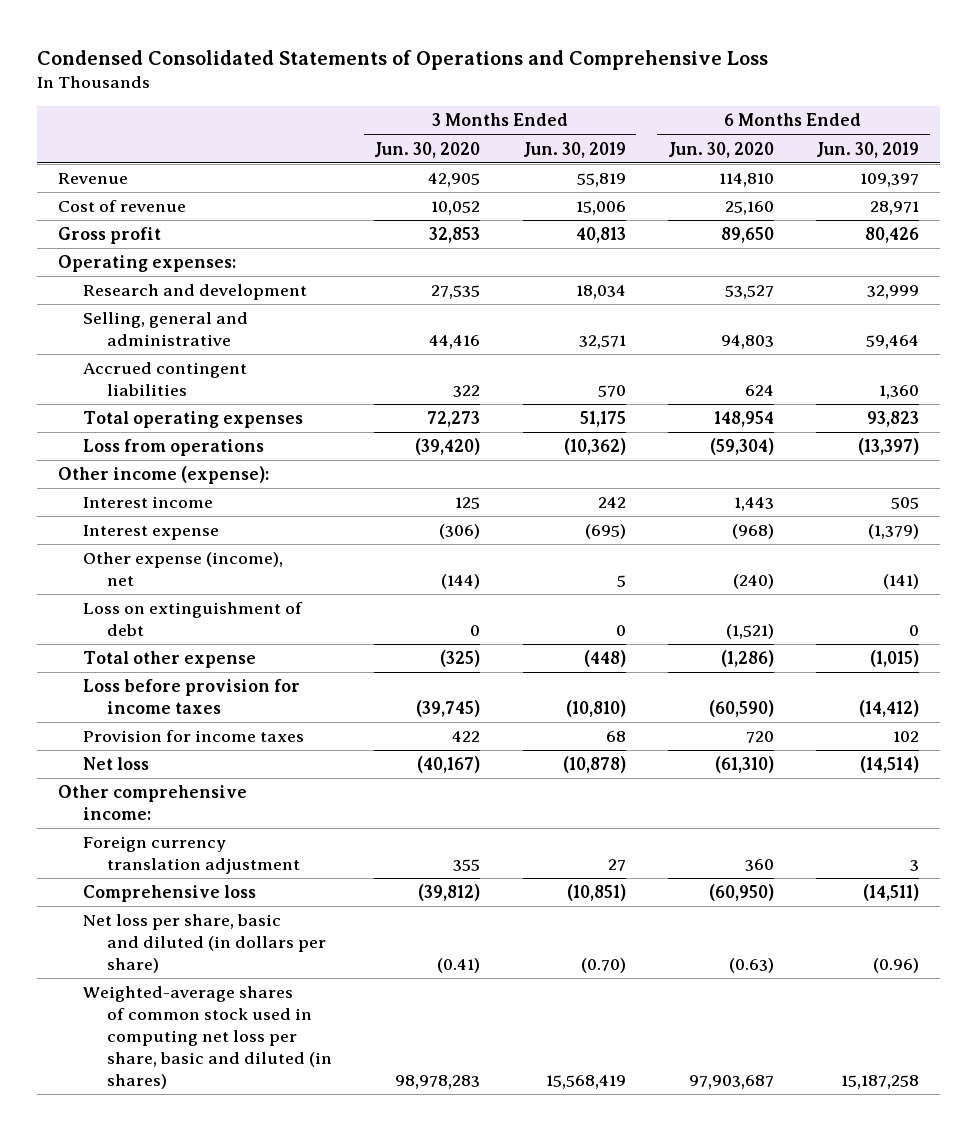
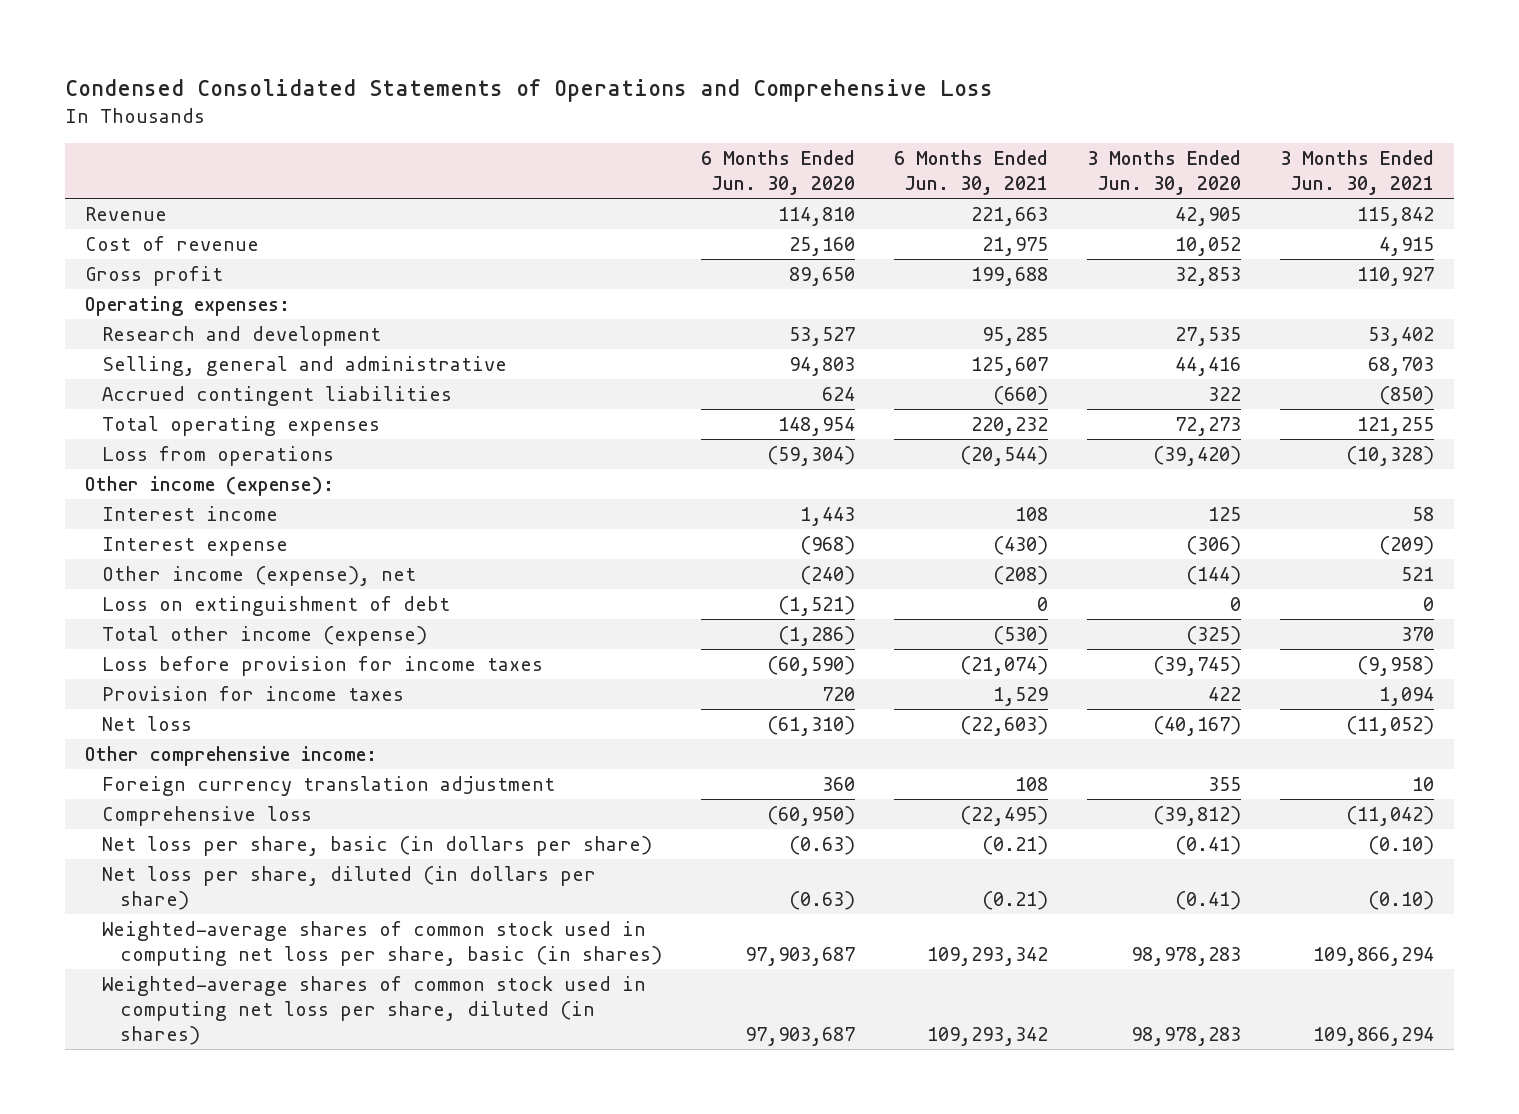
- | 3 Months Ended Jun. 30, 2020 | 3 Months Ended Jun. 30, 2019 | 6 Months Ended Jun. 30, 2020 | 6 Months Ended Jun. 30, 2019
+ | 6 Months Ended Jun. 30, 2020 | 6 Months Ended Jun. 30, 2021 | 3 Months Ended Jun. 30, 2020 | 3 Months Ended Jun. 30, 2021
- Other expense (income), net | (144) | 5 | (240) | (141)
+ Other income (expense), net | (240) | (208) | (144) | 521
- Total other expense | (325) | (448) | (1,286) | (1,015)
+ Total other income (expense) | (1,286) | (530) | (325) | 370
- Net loss per share, basic and diluted (in dollars per share) | (0.41) | (0.70) | (0.63) | (0.96)
- Weighted-average shares of common stock used in computing net loss per share, basic and diluted (in shares) | 98,978,283 | 15,568,419 | 97,903,687 | 15,187,258
+ Net loss per share, basic (in dollars per share) | (0.63) | (0.21) | (0.41) | (0.10)
+ Net loss per share, diluted (in dollars per share) | (0.63) | (0.21) | (0.41) | (0.10)
+ Weighted-average shares of common stock used in computing net loss per share, basic (in shares) | 97,903,687 | 109,293,342 | 98,978,283 | 109,866,294
+ Weighted-average shares of common stock used in computing net loss per share, diluted (in shares) | 97,903,687 | 109,293,342 | 98,978,283 | 109,866,294

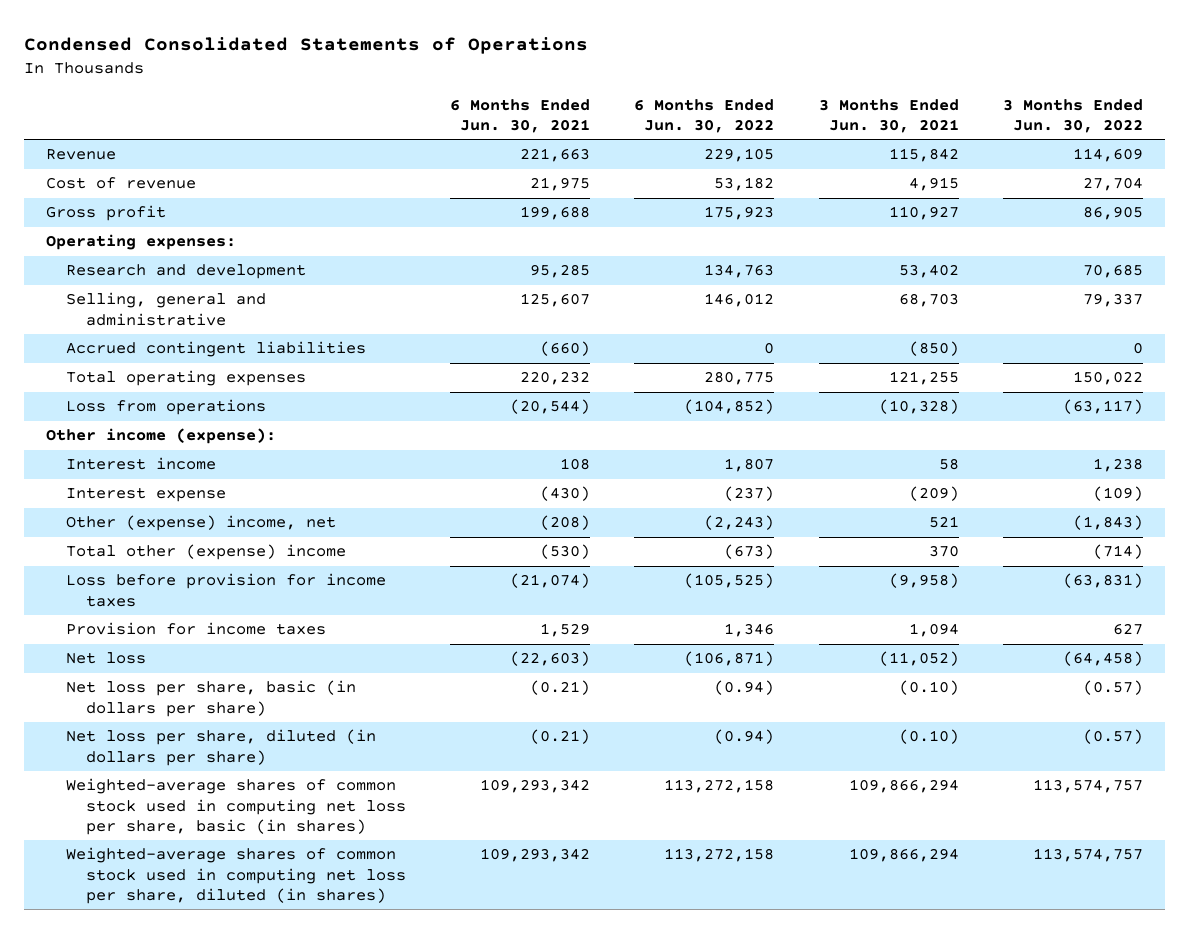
- Condensed Consolidated Statements of Operations and Comprehensive Loss
+ Condensed Consolidated Statements of Operations
- | 6 Months Ended Jun. 30, 2020 | 6 Months Ended Jun. 30, 2021 | 3 Months Ended Jun. 30, 2020 | 3 Months Ended Jun. 30, 2021
+ | 6 Months Ended Jun. 30, 2021 | 6 Months Ended Jun. 30, 2022 | 3 Months Ended Jun. 30, 2021 | 3 Months Ended Jun. 30, 2022
- Other income (expense), net | (240) | (208) | (144) | 521
- Loss on extinguishment of debt | (1,521) | 0 | 0 | 0
- Total other income (expense) | (1,286) | (530) | (325) | 370
+ Other (expense) income, net | (208) | (2,243) | 521 | (1,843)
+ Total other (expense) income | (530) | (673) | 370 | (714)
- Other comprehensive income:
- Foreign currency translation adjustment | 360 | 108 | 355 | 10
- Comprehensive loss | (60,950) | (22,495) | (39,812) | (11,042)

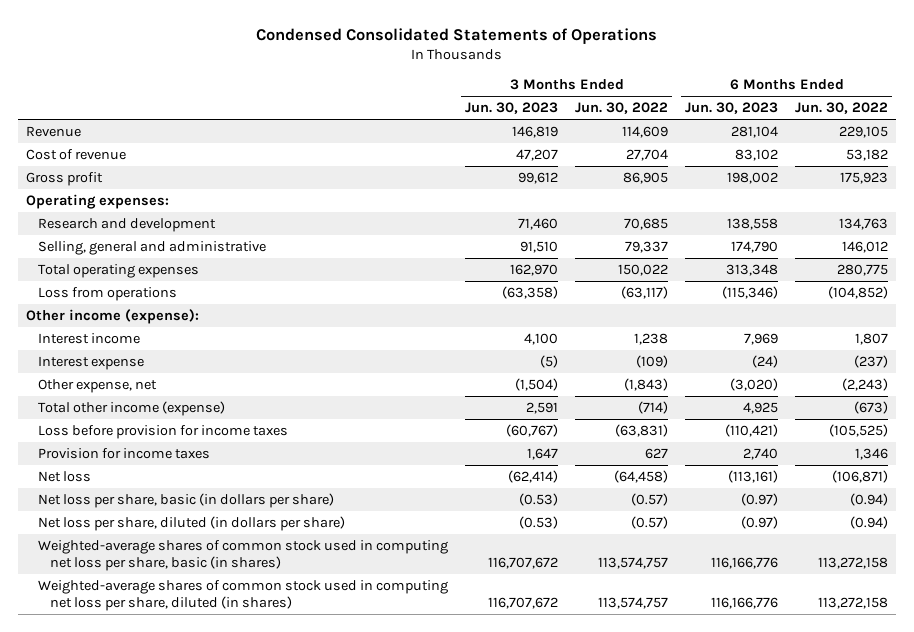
- | 6 Months Ended Jun. 30, 2021 | 6 Months Ended Jun. 30, 2022 | 3 Months Ended Jun. 30, 2021 | 3 Months Ended Jun. 30, 2022
+ | 3 Months Ended Jun. 30, 2023 | 3 Months Ended Jun. 30, 2022 | 6 Months Ended Jun. 30, 2023 | 6 Months Ended Jun. 30, 2022
- Accrued contingent liabilities | (660) | 0 | (850) | 0
- Other (expense) income, net | (208) | (2,243) | 521 | (1,843)
- Total other (expense) income | (530) | (673) | 370 | (714)
+ Other expense, net | (1,504) | (1,843) | (3,020) | (2,243)
+ Total other income (expense) | 2,591 | (714) | 4,925 | (673)

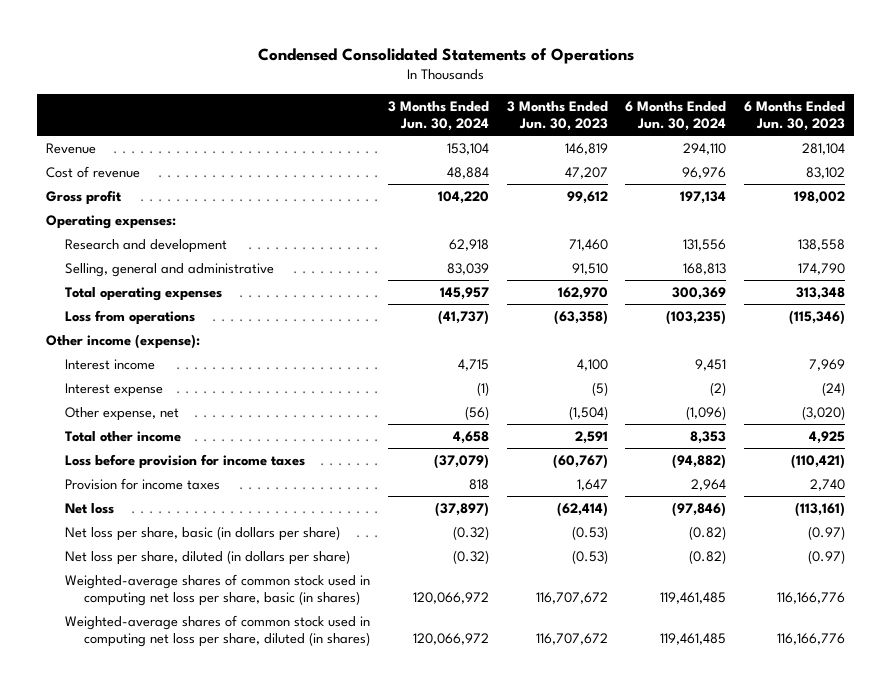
- | 3 Months Ended Jun. 30, 2023 | 3 Months Ended Jun. 30, 2022 | 6 Months Ended Jun. 30, 2023 | 6 Months Ended Jun. 30, 2022
+ | 3 Months Ended Jun. 30, 2024 | 3 Months Ended Jun. 30, 2023 | 6 Months Ended Jun. 30, 2024 | 6 Months Ended Jun. 30, 2023
- Total other income (expense) | 2,591 | (714) | 4,925 | (673)
+ Total other income | 4,658 | 2,591 | 8,353 | 4,925

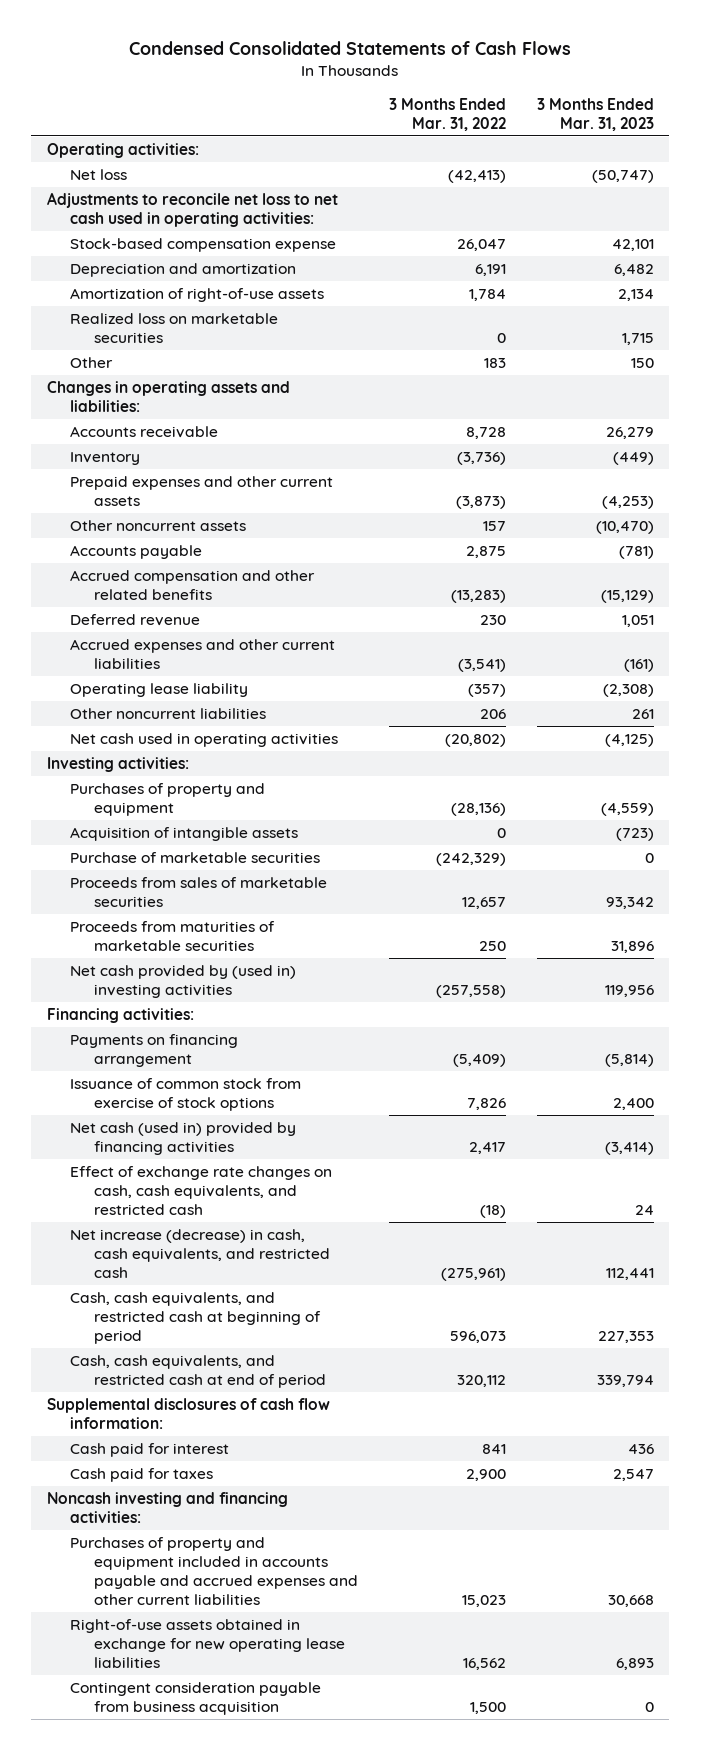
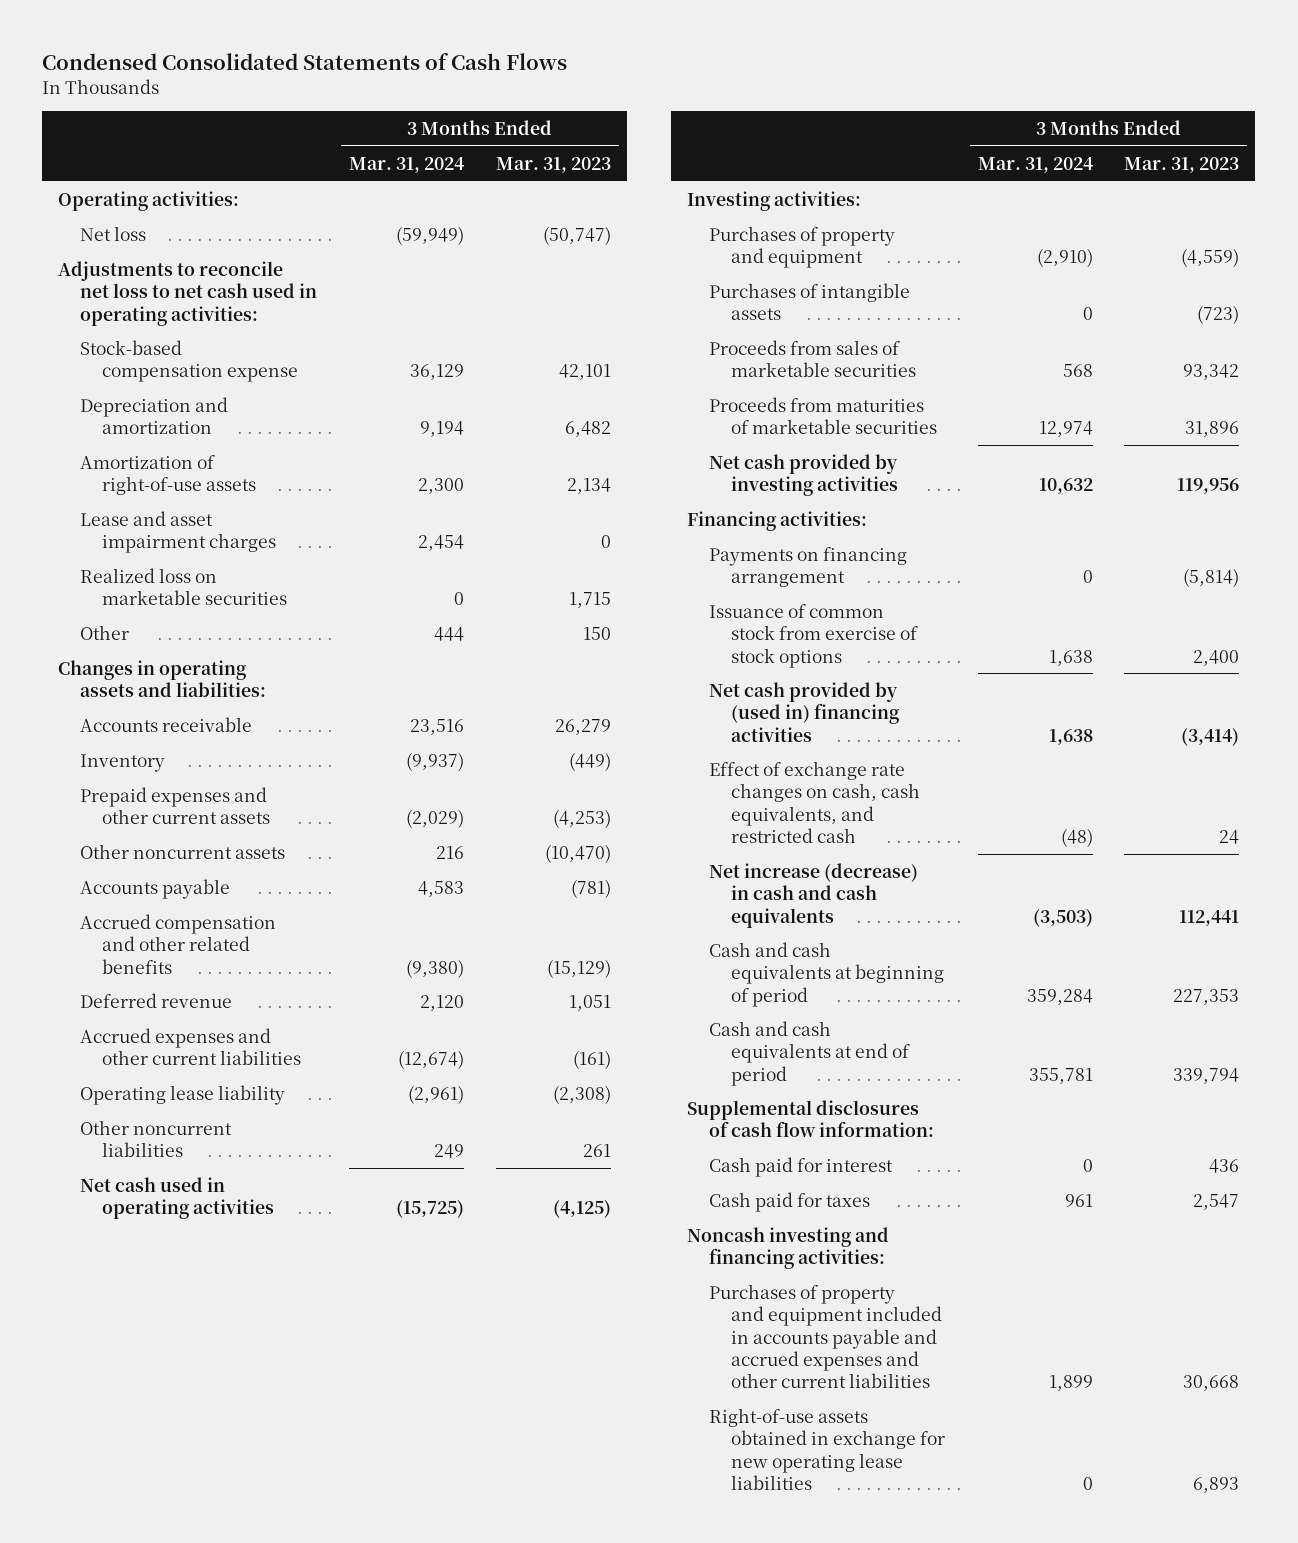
- | 3 Months Ended Mar. 31, 2022 | 3 Months Ended Mar. 31, 2023
+ | 3 Months Ended Mar. 31, 2024 | 3 Months Ended Mar. 31, 2023
+ Lease and asset impairment charges | 2,454 | 0
- Acquisition of intangible assets | 0 | (723)
- Purchase of marketable securities | (242,329) | 0
+ Purchases of intangible assets | 0 | (723)
- Net cash provided by (used in) investing activities | (257,558) | 119,956
+ Net cash provided by investing activities | 10,632 | 119,956
- Net cash (used in) provided by financing activities | 2,417 | (3,414)
+ Net cash provided by (used in) financing activities | 1,638 | (3,414)
- Net increase (decrease) in cash, cash equivalents, and restricted cash | (275,961) | 112,441
- Cash, cash equivalents, and restricted cash at beginning of period | 596,073 | 227,353
- Cash, cash equivalents, and restricted cash at end of period | 320,112 | 339,794
+ Net increase (decrease) in cash and cash equivalents | (3,503) | 112,441
+ Cash and cash equivalents at beginning of period | 359,284 | 227,353
+ Cash and cash equivalents at end of period | 355,781 | 339,794
- Contingent consideration payable from business acquisition | 1,500 | 0

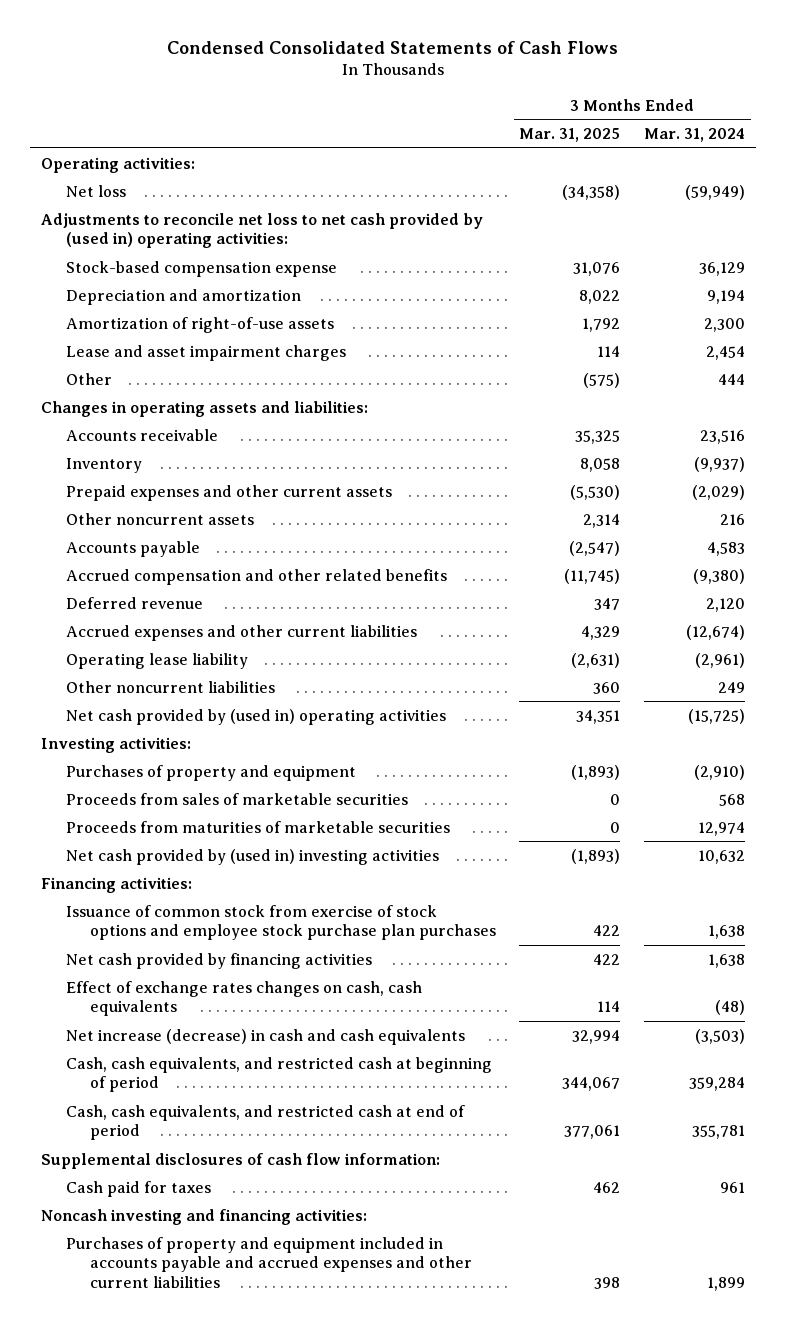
- | 3 Months Ended Mar. 31, 2024 | 3 Months Ended Mar. 31, 2023
+ | 3 Months Ended Mar. 31, 2025 | 3 Months Ended Mar. 31, 2024
- Adjustments to reconcile net loss to net cash used in operating activities:
+ Adjustments to reconcile net loss to net cash provided by (used in) operating activities:
- Realized loss on marketable securities | 0 | 1,715
- Net cash used in operating activities | (15,725) | (4,125)
+ Net cash provided by (used in) operating activities | 34,351 | (15,725)
- Purchases of intangible assets | 0 | (723)
- Net cash provided by investing activities | 10,632 | 119,956
+ Net cash provided by (used in) investing activities | (1,893) | 10,632
- Payments on financing arrangement | 0 | (5,814)
- Issuance of common stock from exercise of stock options | 1,638 | 2,400
- Net cash provided by (used in) financing activities | 1,638 | (3,414)
- Effect of exchange rate changes on cash, cash equivalents, and restricted cash | (48) | 24
+ Issuance of common stock from exercise of stock options and employee stock purchase plan purchases | 422 | 1,638
+ Net cash provided by financing activities | 422 | 1,638
+ Effect of exchange rates changes on cash, cash equivalents | 114 | (48)
- Cash and cash equivalents at beginning of period | 359,284 | 227,353
- Cash and cash equivalents at end of period | 355,781 | 339,794
+ Cash, cash equivalents, and restricted cash at beginning of period | 344,067 | 359,284
+ Cash, cash equivalents, and restricted cash at end of period | 377,061 | 355,781
- Cash paid for interest | 0 | 436
- Right-of-use assets obtained in exchange for new operating lease liabilities | 0 | 6,893

